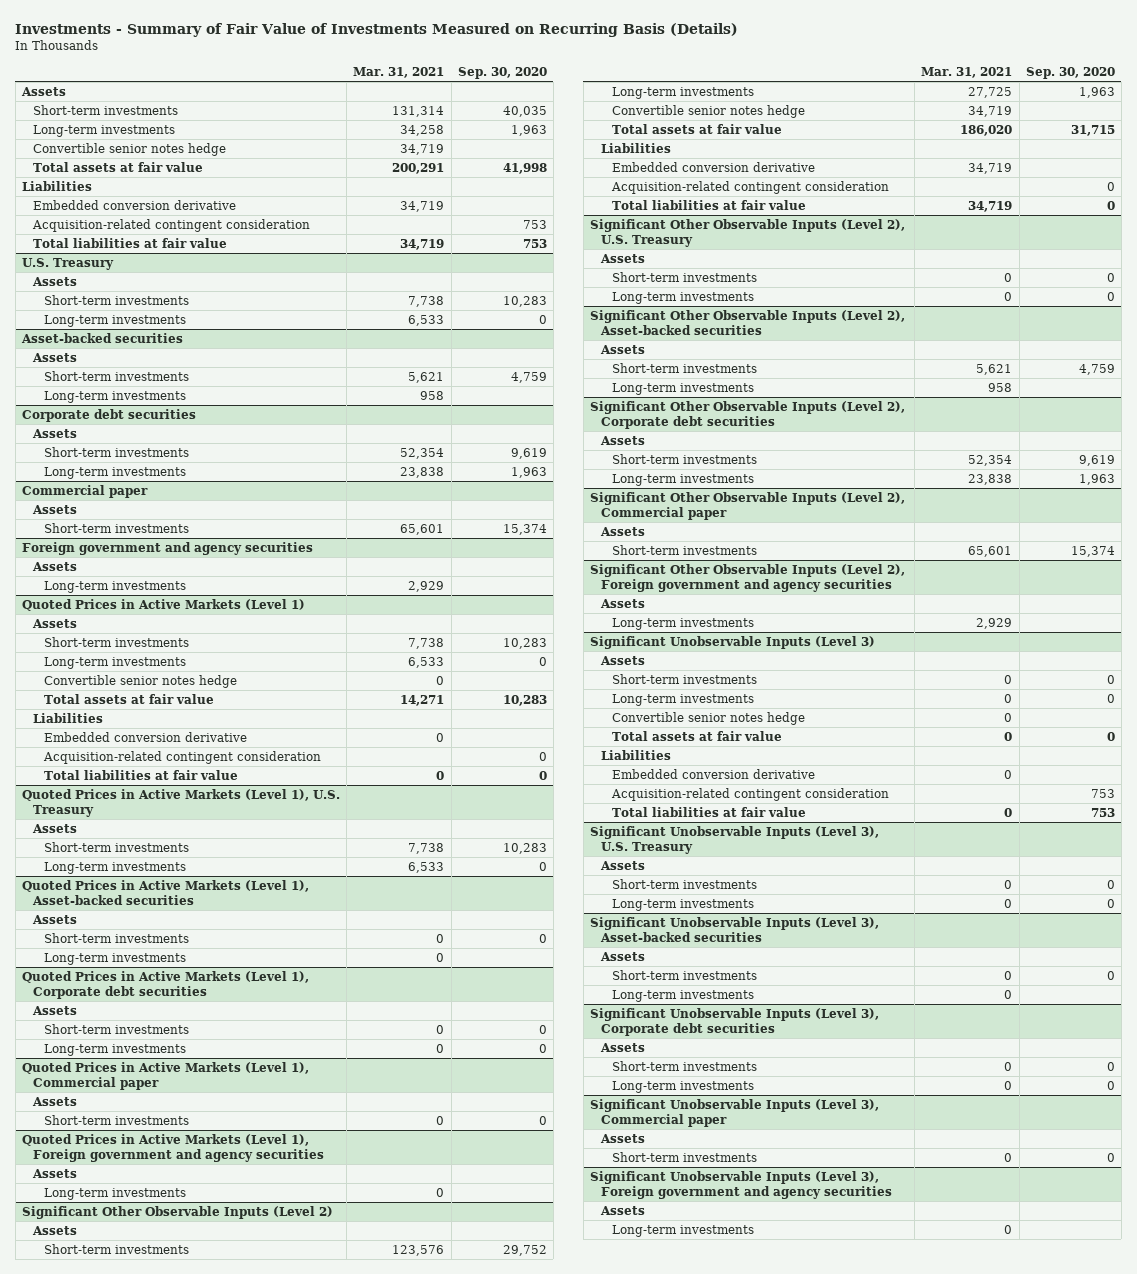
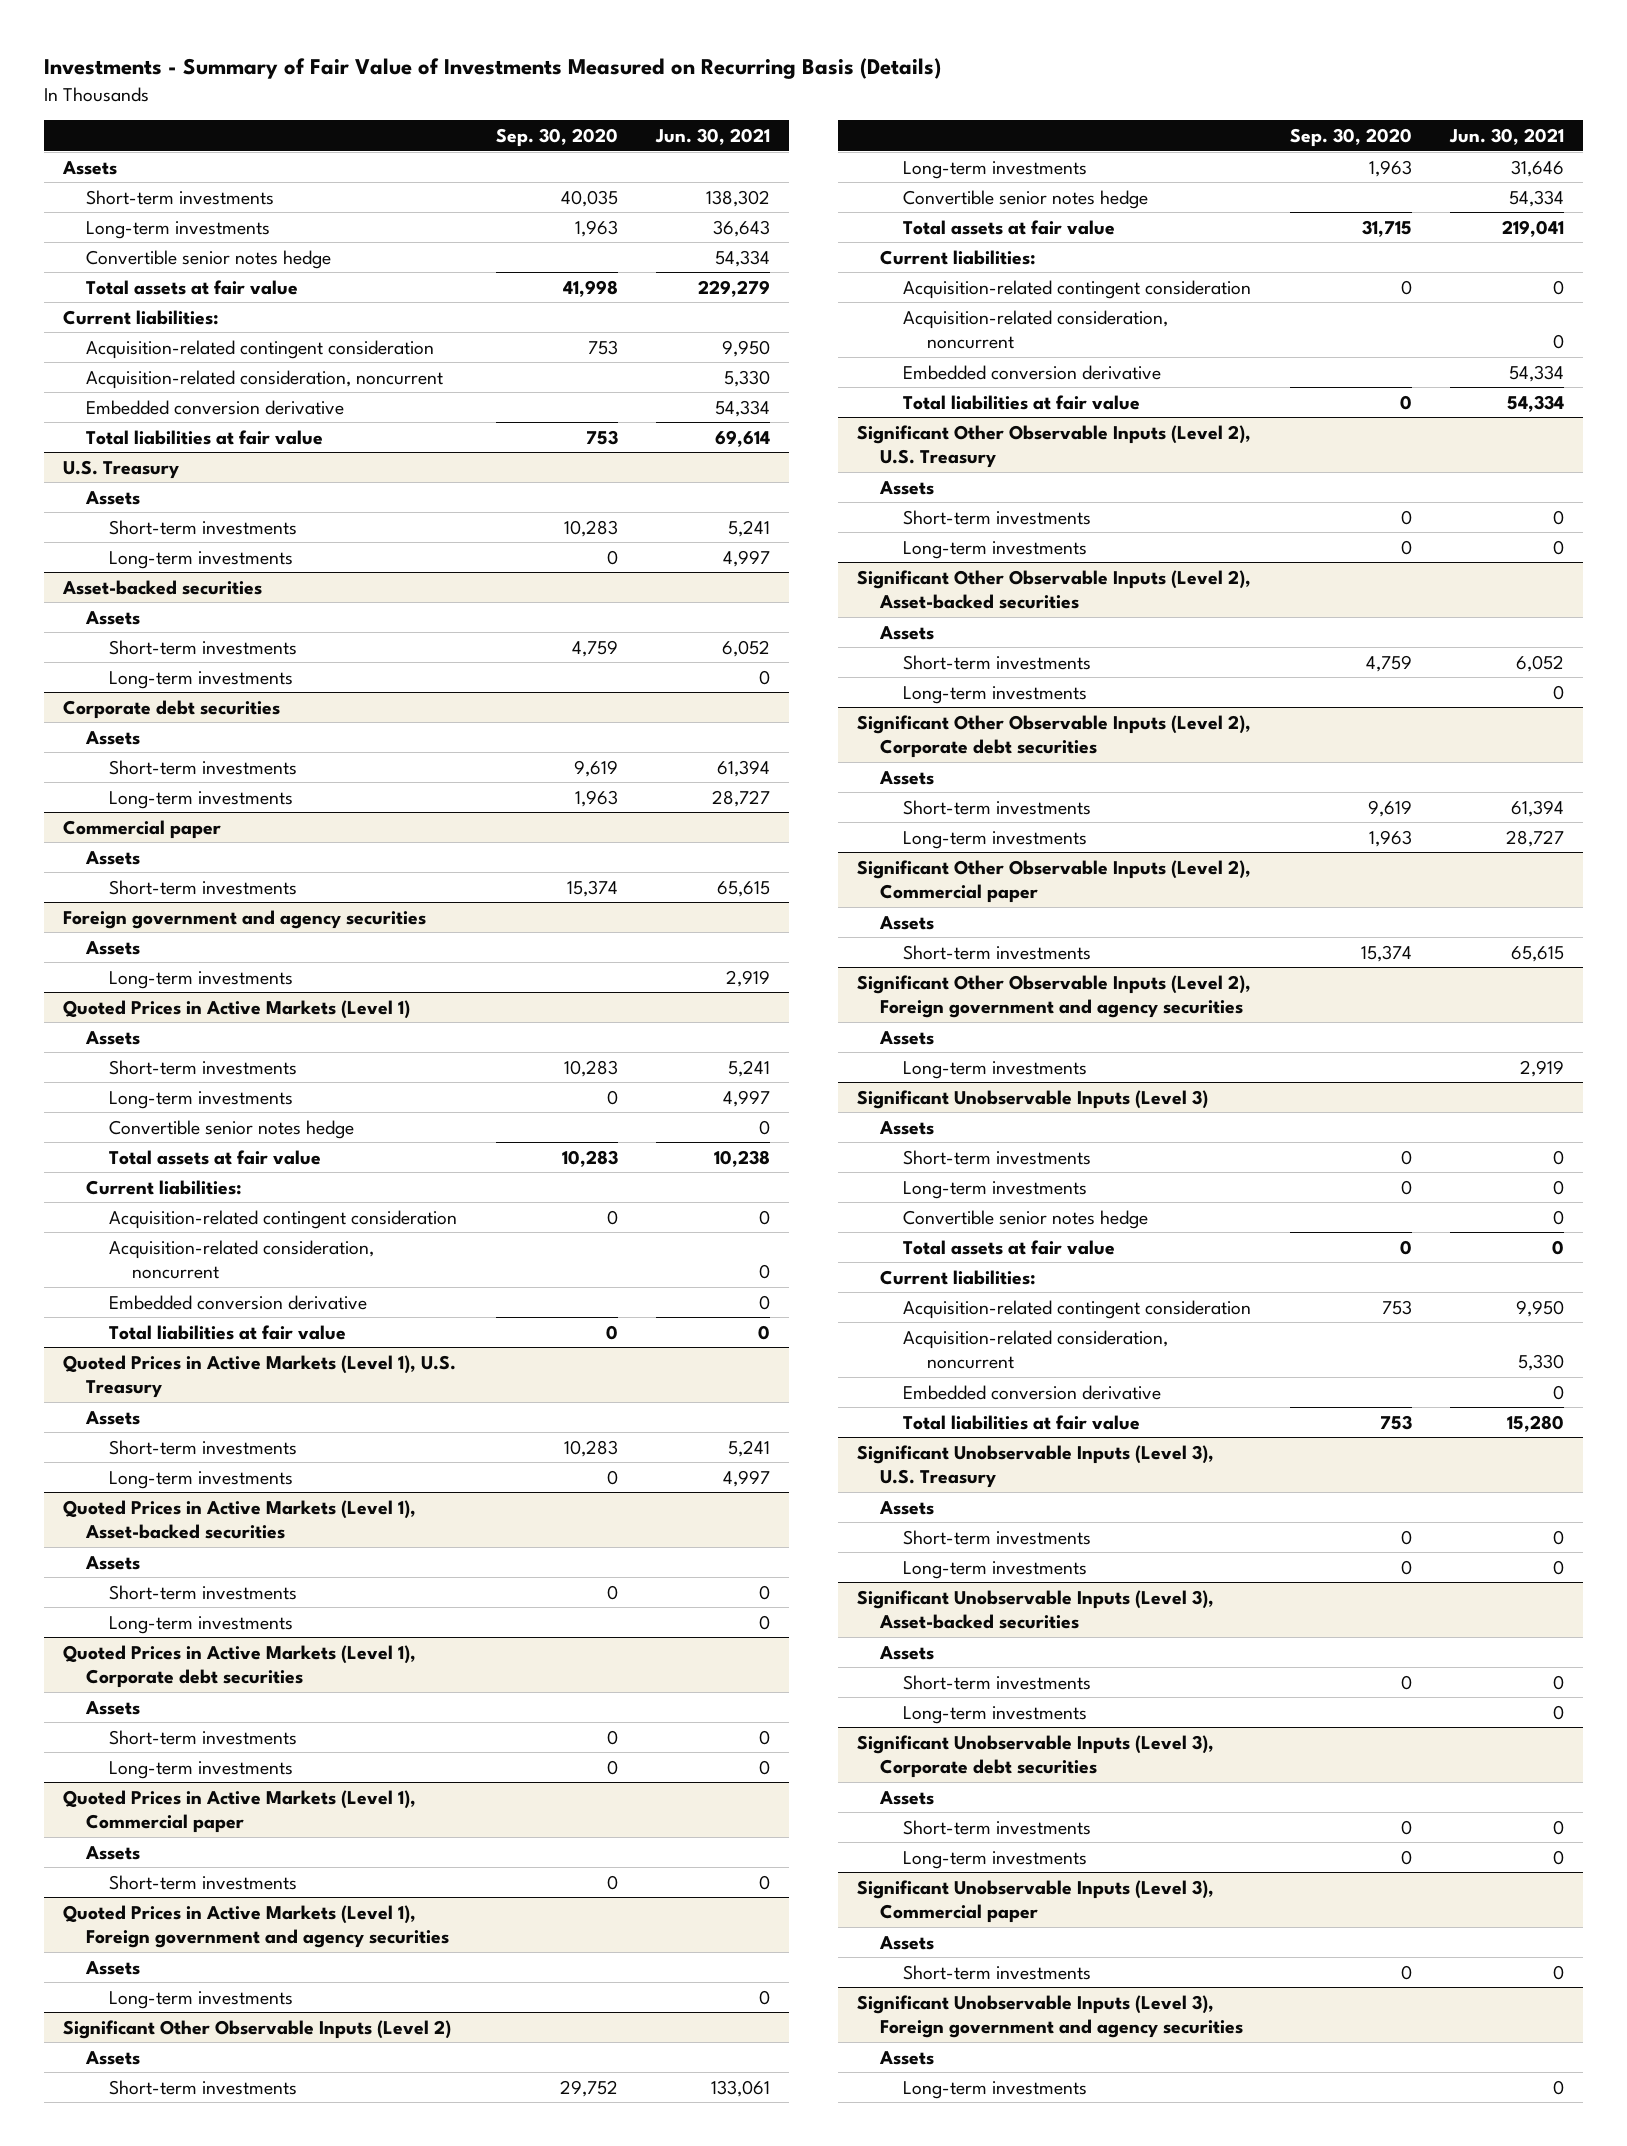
- | Mar. 31, 2021 | Sep. 30, 2020
+ | Sep. 30, 2020 | Jun. 30, 2021
- Liabilities
+ Current liabilities:
+ Acquisition-related consideration, noncurrent | | 5,330
moved down: Embedded conversion derivative | | 54,334
@ Quoted Prices in Active Markets (Level 1)
- Liabilities
+ Current liabilities:
+ Acquisition-related consideration, noncurrent | | 0
moved down: Embedded conversion derivative | | 0
@ Significant Other Observable Inputs (Level 2)
- Liabilities
+ Current liabilities:
+ Acquisition-related consideration, noncurrent | | 0
moved down: Embedded conversion derivative | | 54,334
@ Significant Unobservable Inputs (Level 3)
- Liabilities
+ Current liabilities:
+ Acquisition-related consideration, noncurrent | | 5,330
moved down: Embedded conversion derivative | | 0

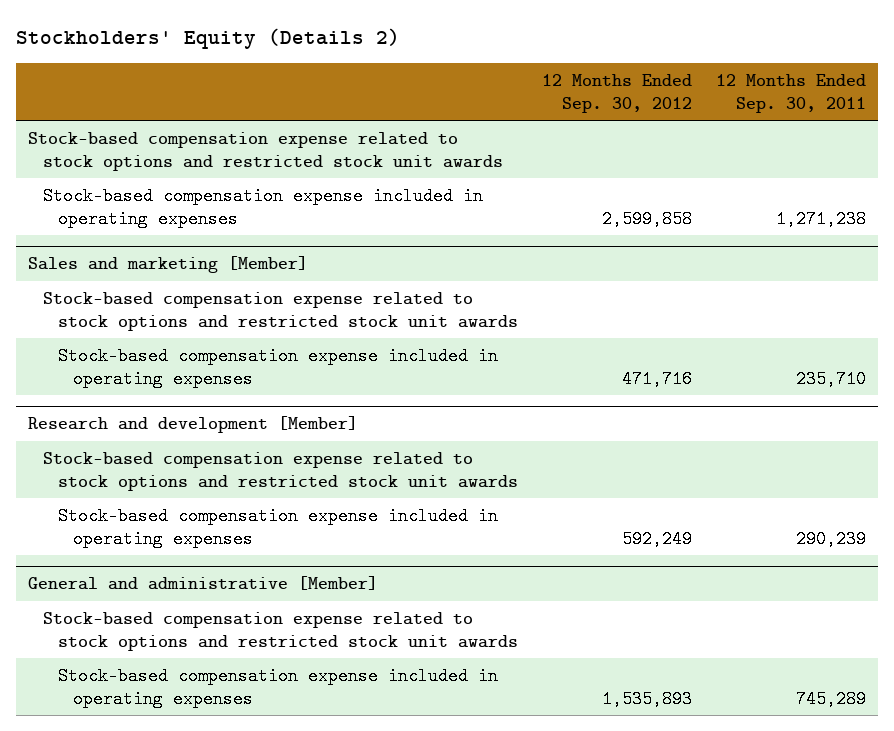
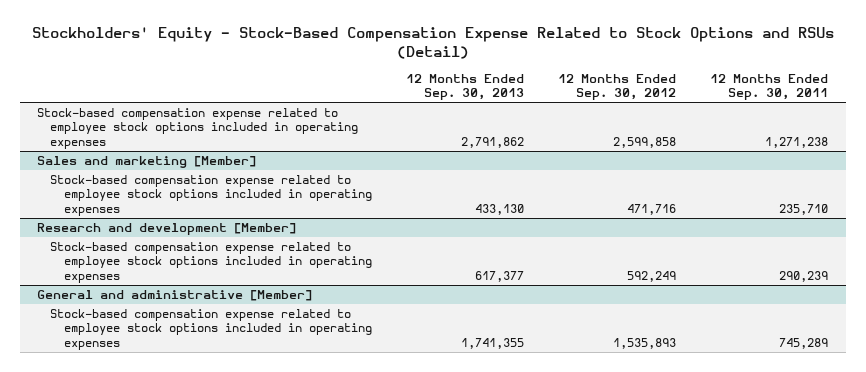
- Stockholders' Equity (Details 2)
+ Stockholders' Equity - Stock-Based Compensation Expense Related to Stock Options and RSUs (Detail)
- | 12 Months Ended Sep. 30, 2012 | 12 Months Ended Sep. 30, 2011
+ | 12 Months Ended Sep. 30, 2013 | 12 Months Ended Sep. 30, 2012 | 12 Months Ended Sep. 30, 2011
- Stock-based compensation expense related to stock options and restricted stock unit awards
- Stock-based compensation expense included in operating expenses | 2,599,858 | 1,271,238
+ Stock-based compensation expense related to employee stock options included in operating expenses | 2,791,862 | 2,599,858 | 1,271,238
@ Sales and marketing [Member]
- Stock-based compensation expense related to stock options and restricted stock unit awards
- Stock-based compensation expense included in operating expenses | 471,716 | 235,710
+ Stock-based compensation expense related to employee stock options included in operating expenses | 433,130 | 471,716 | 235,710
@ Research and development [Member]
- Stock-based compensation expense related to stock options and restricted stock unit awards
- Stock-based compensation expense included in operating expenses | 592,249 | 290,239
+ Stock-based compensation expense related to employee stock options included in operating expenses | 617,377 | 592,249 | 290,239
@ General and administrative [Member]
- Stock-based compensation expense related to stock options and restricted stock unit awards
- Stock-based compensation expense included in operating expenses | 1,535,893 | 745,289
+ Stock-based compensation expense related to employee stock options included in operating expenses | 1,741,355 | 1,535,893 | 745,289

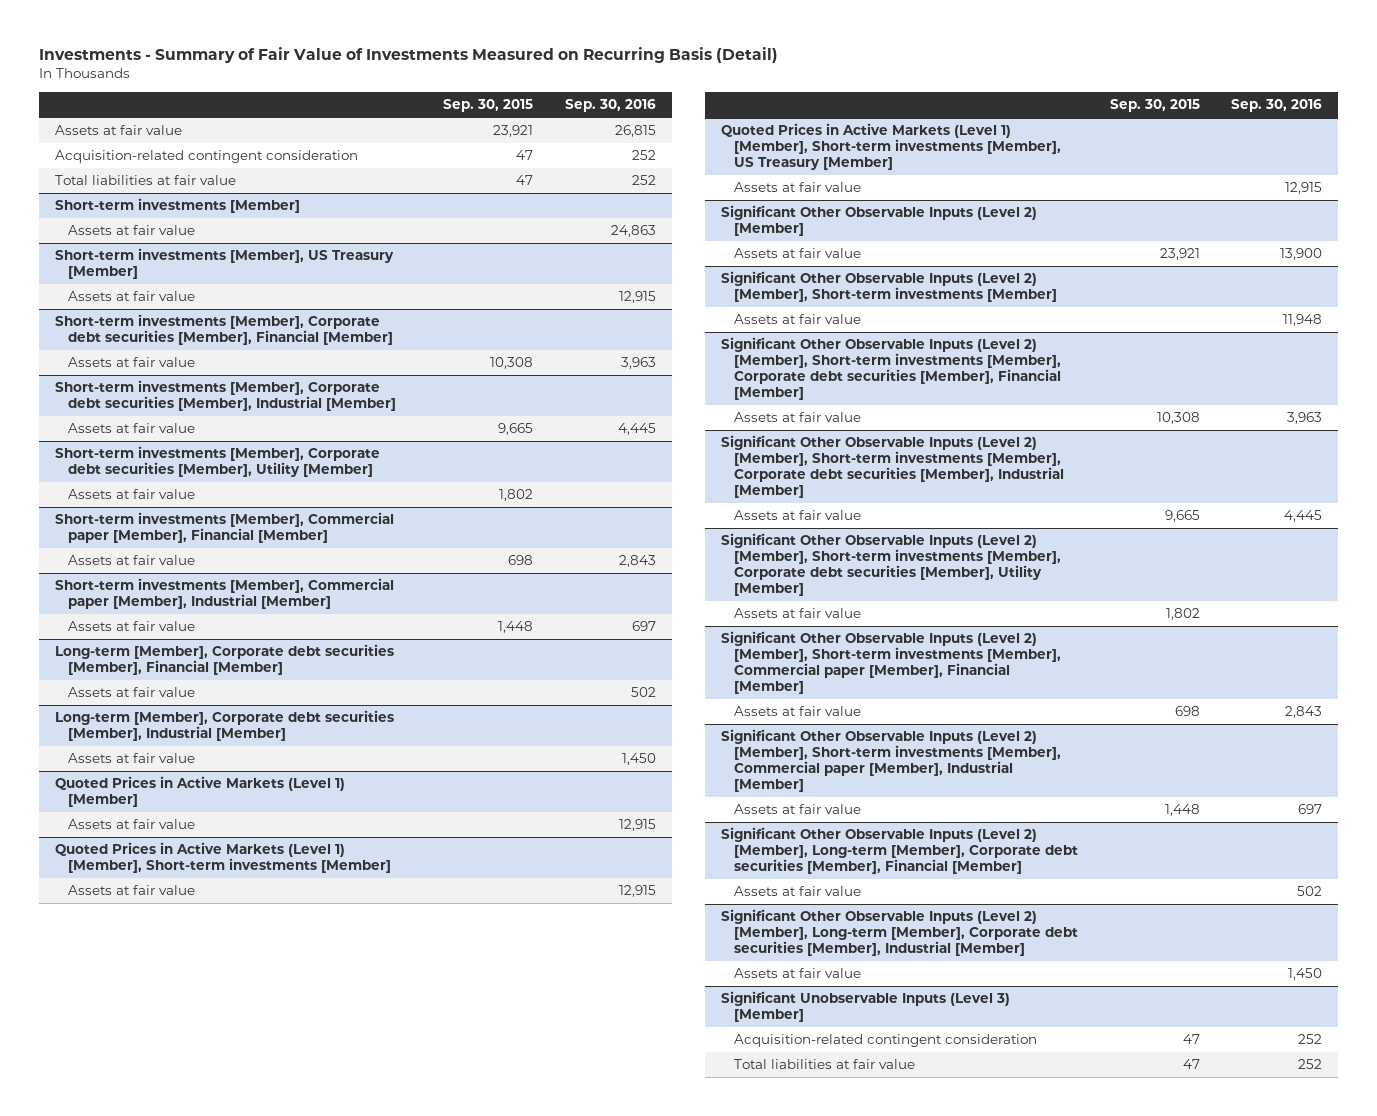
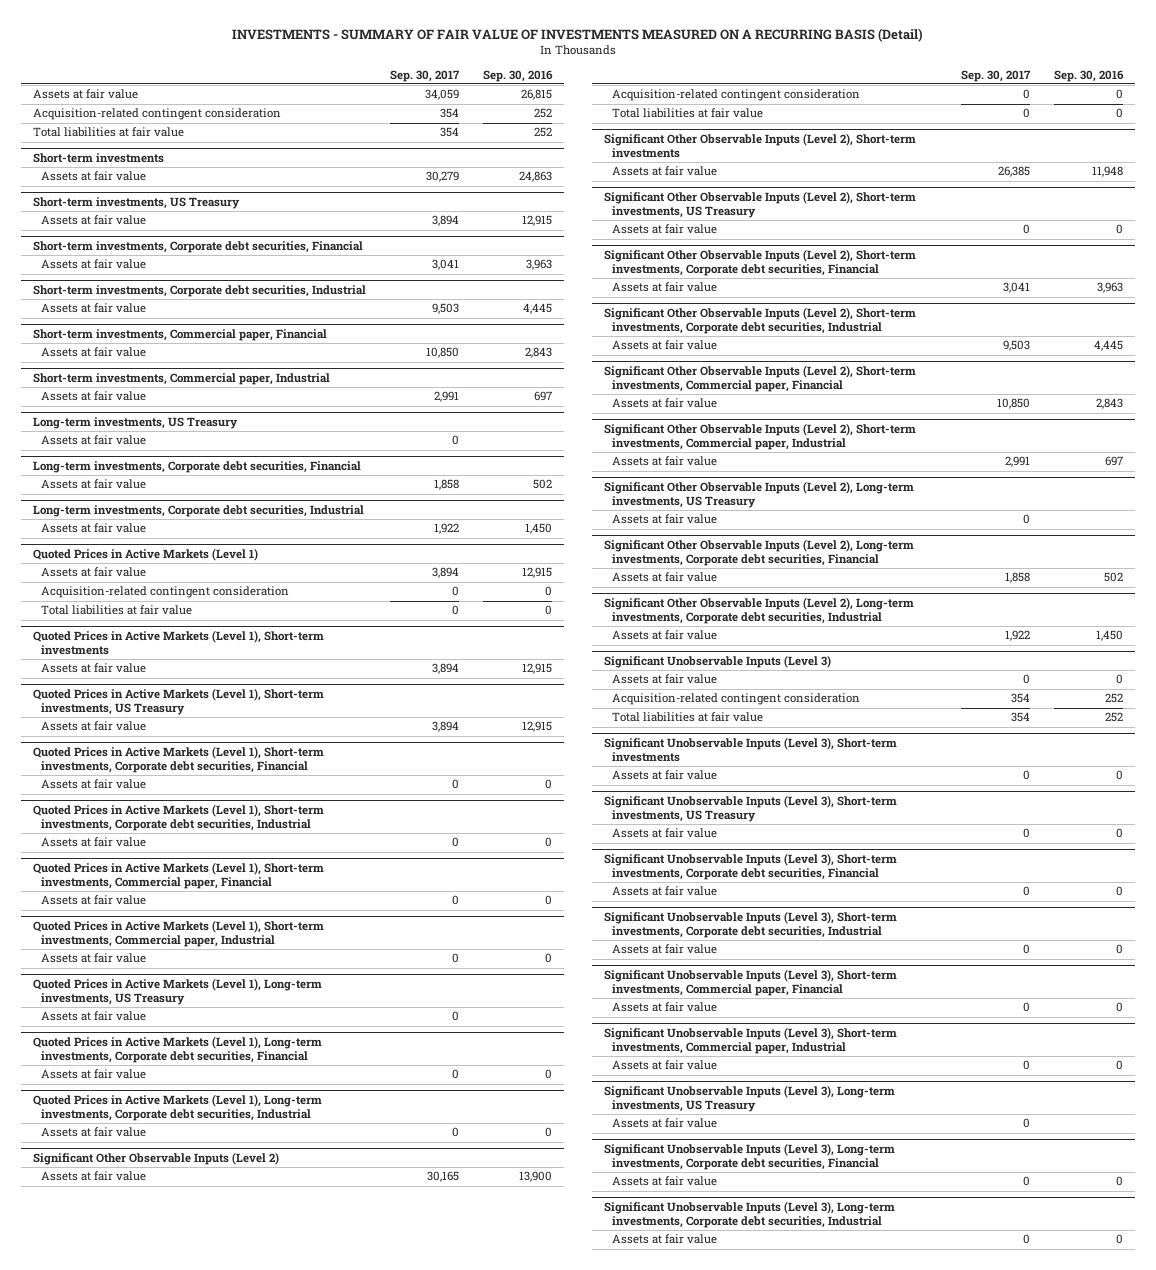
- Investments - Summary of Fair Value of Investments Measured on Recurring Basis (Detail)
+ INVESTMENTS - SUMMARY OF FAIR VALUE OF INVESTMENTS MEASURED ON A RECURRING BASIS (Detail)
- | Sep. 30, 2015 | Sep. 30, 2016
+ | Sep. 30, 2017 | Sep. 30, 2016
- Short-term investments [Member]
+ Short-term investments
- Short-term investments [Member], US Treasury [Member]
+ Short-term investments, US Treasury
- Short-term investments [Member], Corporate debt securities [Member], Financial [Member]
+ Short-term investments, Corporate debt securities, Financial
- Short-term investments [Member], Corporate debt securities [Member], Industrial [Member]
+ Short-term investments, Corporate debt securities, Industrial
- Short-term investments [Member], Corporate debt securities [Member], Utility [Member]
- Assets at fair value | 1,802 |
- Short-term investments [Member], Commercial paper [Member], Financial [Member]
+ Short-term investments, Commercial paper, Financial
- Short-term investments [Member], Commercial paper [Member], Industrial [Member]
+ Short-term investments, Commercial paper, Industrial
- Long-term [Member], Corporate debt securities [Member], Financial [Member]
+ Long-term investments, US Treasury
+ Assets at fair value | 0 |
+ Long-term investments, Corporate debt securities, Financial
- Long-term [Member], Corporate debt securities [Member], Industrial [Member]
+ Long-term investments, Corporate debt securities, Industrial
- Quoted Prices in Active Markets (Level 1) [Member]
+ Quoted Prices in Active Markets (Level 1)
- Quoted Prices in Active Markets (Level 1) [Member], Short-term investments [Member]
+ Acquisition-related contingent consideration | 0 | 0
+ Total liabilities at fair value | 0 | 0
+ Quoted Prices in Active Markets (Level 1), Short-term investments
- Quoted Prices in Active Markets (Level 1) [Member], Short-term investments [Member], US Treasury [Member]
+ Quoted Prices in Active Markets (Level 1), Short-term investments, US Treasury
- Significant Other Observable Inputs (Level 2) [Member]
+ Quoted Prices in Active Markets (Level 1), Short-term investments, Corporate debt securities, Financial
+ Assets at fair value | 0 | 0
+ Quoted Prices in Active Markets (Level 1), Short-term investments, Corporate debt securities, Industrial
+ Assets at fair value | 0 | 0
+ Quoted Prices in Active Markets (Level 1), Short-term investments, Commercial paper, Financial
+ Assets at fair value | 0 | 0
+ Quoted Prices in Active Markets (Level 1), Short-term investments, Commercial paper, Industrial
+ Assets at fair value | 0 | 0
+ Quoted Prices in Active Markets (Level 1), Long-term investments, US Treasury
+ Assets at fair value | 0 |
+ Quoted Prices in Active Markets (Level 1), Long-term investments, Corporate debt securities, Financial
+ Assets at fair value | 0 | 0
+ Quoted Prices in Active Markets (Level 1), Long-term investments, Corporate debt securities, Industrial
+ Assets at fair value | 0 | 0
+ Significant Other Observable Inputs (Level 2)
- Significant Other Observable Inputs (Level 2) [Member], Short-term investments [Member]
+ Acquisition-related contingent consideration | 0 | 0
+ Total liabilities at fair value | 0 | 0
+ Significant Other Observable Inputs (Level 2), Short-term investments
- Significant Other Observable Inputs (Level 2) [Member], Short-term investments [Member], Corporate debt securities [Member], Financial [Member]
+ Significant Other Observable Inputs (Level 2), Short-term investments, US Treasury
+ Assets at fair value | 0 | 0
+ Significant Other Observable Inputs (Level 2), Short-term investments, Corporate debt securities, Financial
- Significant Other Observable Inputs (Level 2) [Member], Short-term investments [Member], Corporate debt securities [Member], Industrial [Member]
+ Significant Other Observable Inputs (Level 2), Short-term investments, Corporate debt securities, Industrial
- Significant Other Observable Inputs (Level 2) [Member], Short-term investments [Member], Corporate debt securities [Member], Utility [Member]
- Assets at fair value | 1,802 |
- Significant Other Observable Inputs (Level 2) [Member], Short-term investments [Member], Commercial paper [Member], Financial [Member]
+ Significant Other Observable Inputs (Level 2), Short-term investments, Commercial paper, Financial
- Significant Other Observable Inputs (Level 2) [Member], Short-term investments [Member], Commercial paper [Member], Industrial [Member]
+ Significant Other Observable Inputs (Level 2), Short-term investments, Commercial paper, Industrial
- Significant Other Observable Inputs (Level 2) [Member], Long-term [Member], Corporate debt securities [Member], Financial [Member]
+ Significant Other Observable Inputs (Level 2), Long-term investments, US Treasury
+ Assets at fair value | 0 |
+ Significant Other Observable Inputs (Level 2), Long-term investments, Corporate debt securities, Financial
- Significant Other Observable Inputs (Level 2) [Member], Long-term [Member], Corporate debt securities [Member], Industrial [Member]
+ Significant Other Observable Inputs (Level 2), Long-term investments, Corporate debt securities, Industrial
- Significant Unobservable Inputs (Level 3) [Member]
+ Significant Unobservable Inputs (Level 3)
+ Assets at fair value | 0 | 0
+ Significant Unobservable Inputs (Level 3), Short-term investments
+ Assets at fair value | 0 | 0
+ Significant Unobservable Inputs (Level 3), Short-term investments, US Treasury
+ Assets at fair value | 0 | 0
+ Significant Unobservable Inputs (Level 3), Short-term investments, Corporate debt securities, Financial
+ Assets at fair value | 0 | 0
+ Significant Unobservable Inputs (Level 3), Short-term investments, Corporate debt securities, Industrial
+ Assets at fair value | 0 | 0
+ Significant Unobservable Inputs (Level 3), Short-term investments, Commercial paper, Financial
+ Assets at fair value | 0 | 0
+ Significant Unobservable Inputs (Level 3), Short-term investments, Commercial paper, Industrial
+ Assets at fair value | 0 | 0
+ Significant Unobservable Inputs (Level 3), Long-term investments, US Treasury
+ Assets at fair value | 0 |
+ Significant Unobservable Inputs (Level 3), Long-term investments, Corporate debt securities, Financial
+ Assets at fair value | 0 | 0
+ Significant Unobservable Inputs (Level 3), Long-term investments, Corporate debt securities, Industrial
+ Assets at fair value | 0 | 0

